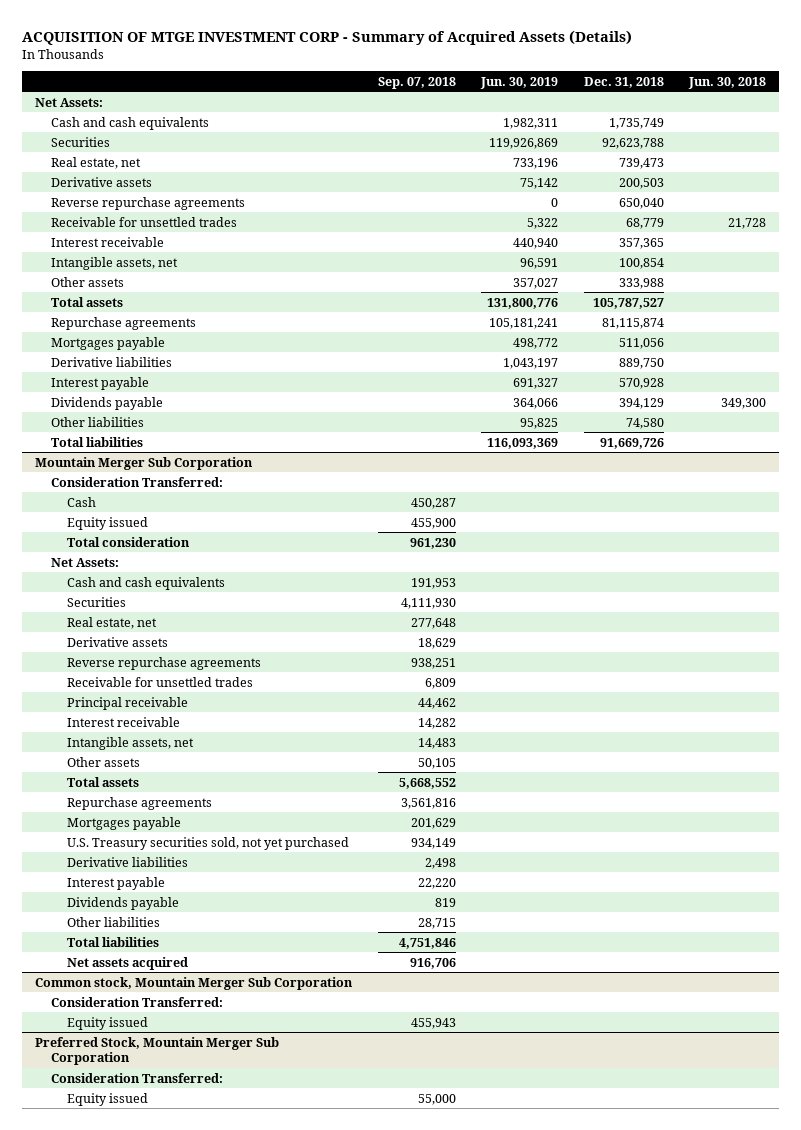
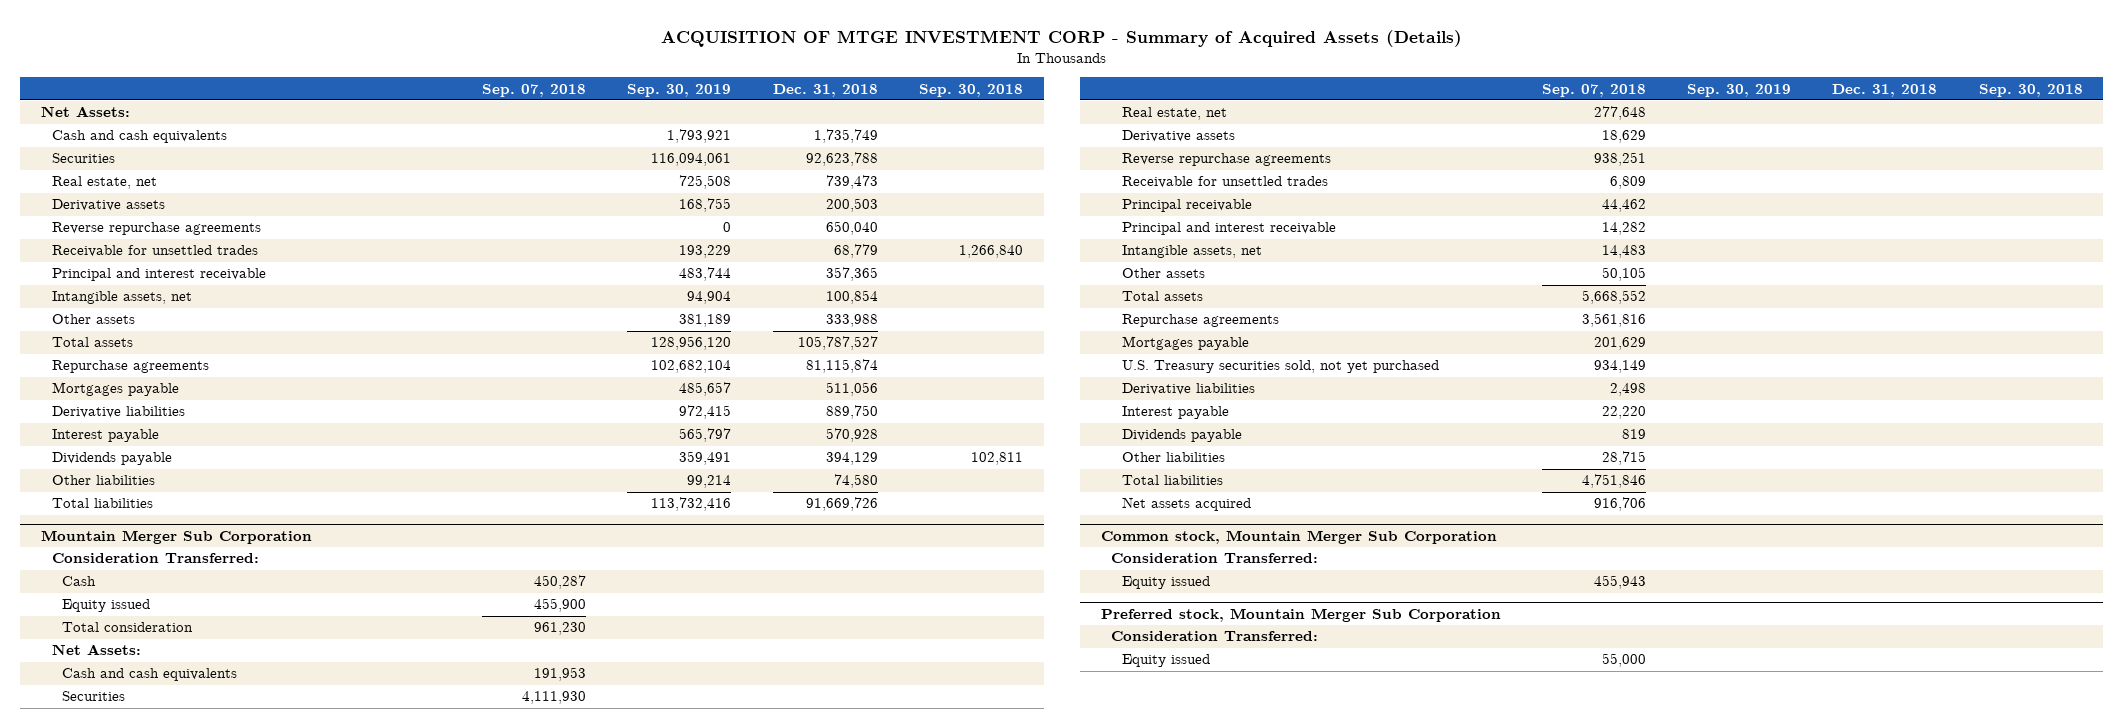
- | Sep. 07, 2018 | Jun. 30, 2019 | Dec. 31, 2018 | Jun. 30, 2018
+ | Sep. 07, 2018 | Sep. 30, 2019 | Dec. 31, 2018 | Sep. 30, 2018
- Interest receivable | | 440,940 | 357,365 |
+ Principal and interest receivable | | 483,744 | 357,365 |
@ Mountain Merger Sub Corporation
- Interest receivable | 14,282 | | |
+ Principal and interest receivable | 14,282 | | |
- Preferred Stock, Mountain Merger Sub Corporation
+ Preferred stock, Mountain Merger Sub Corporation

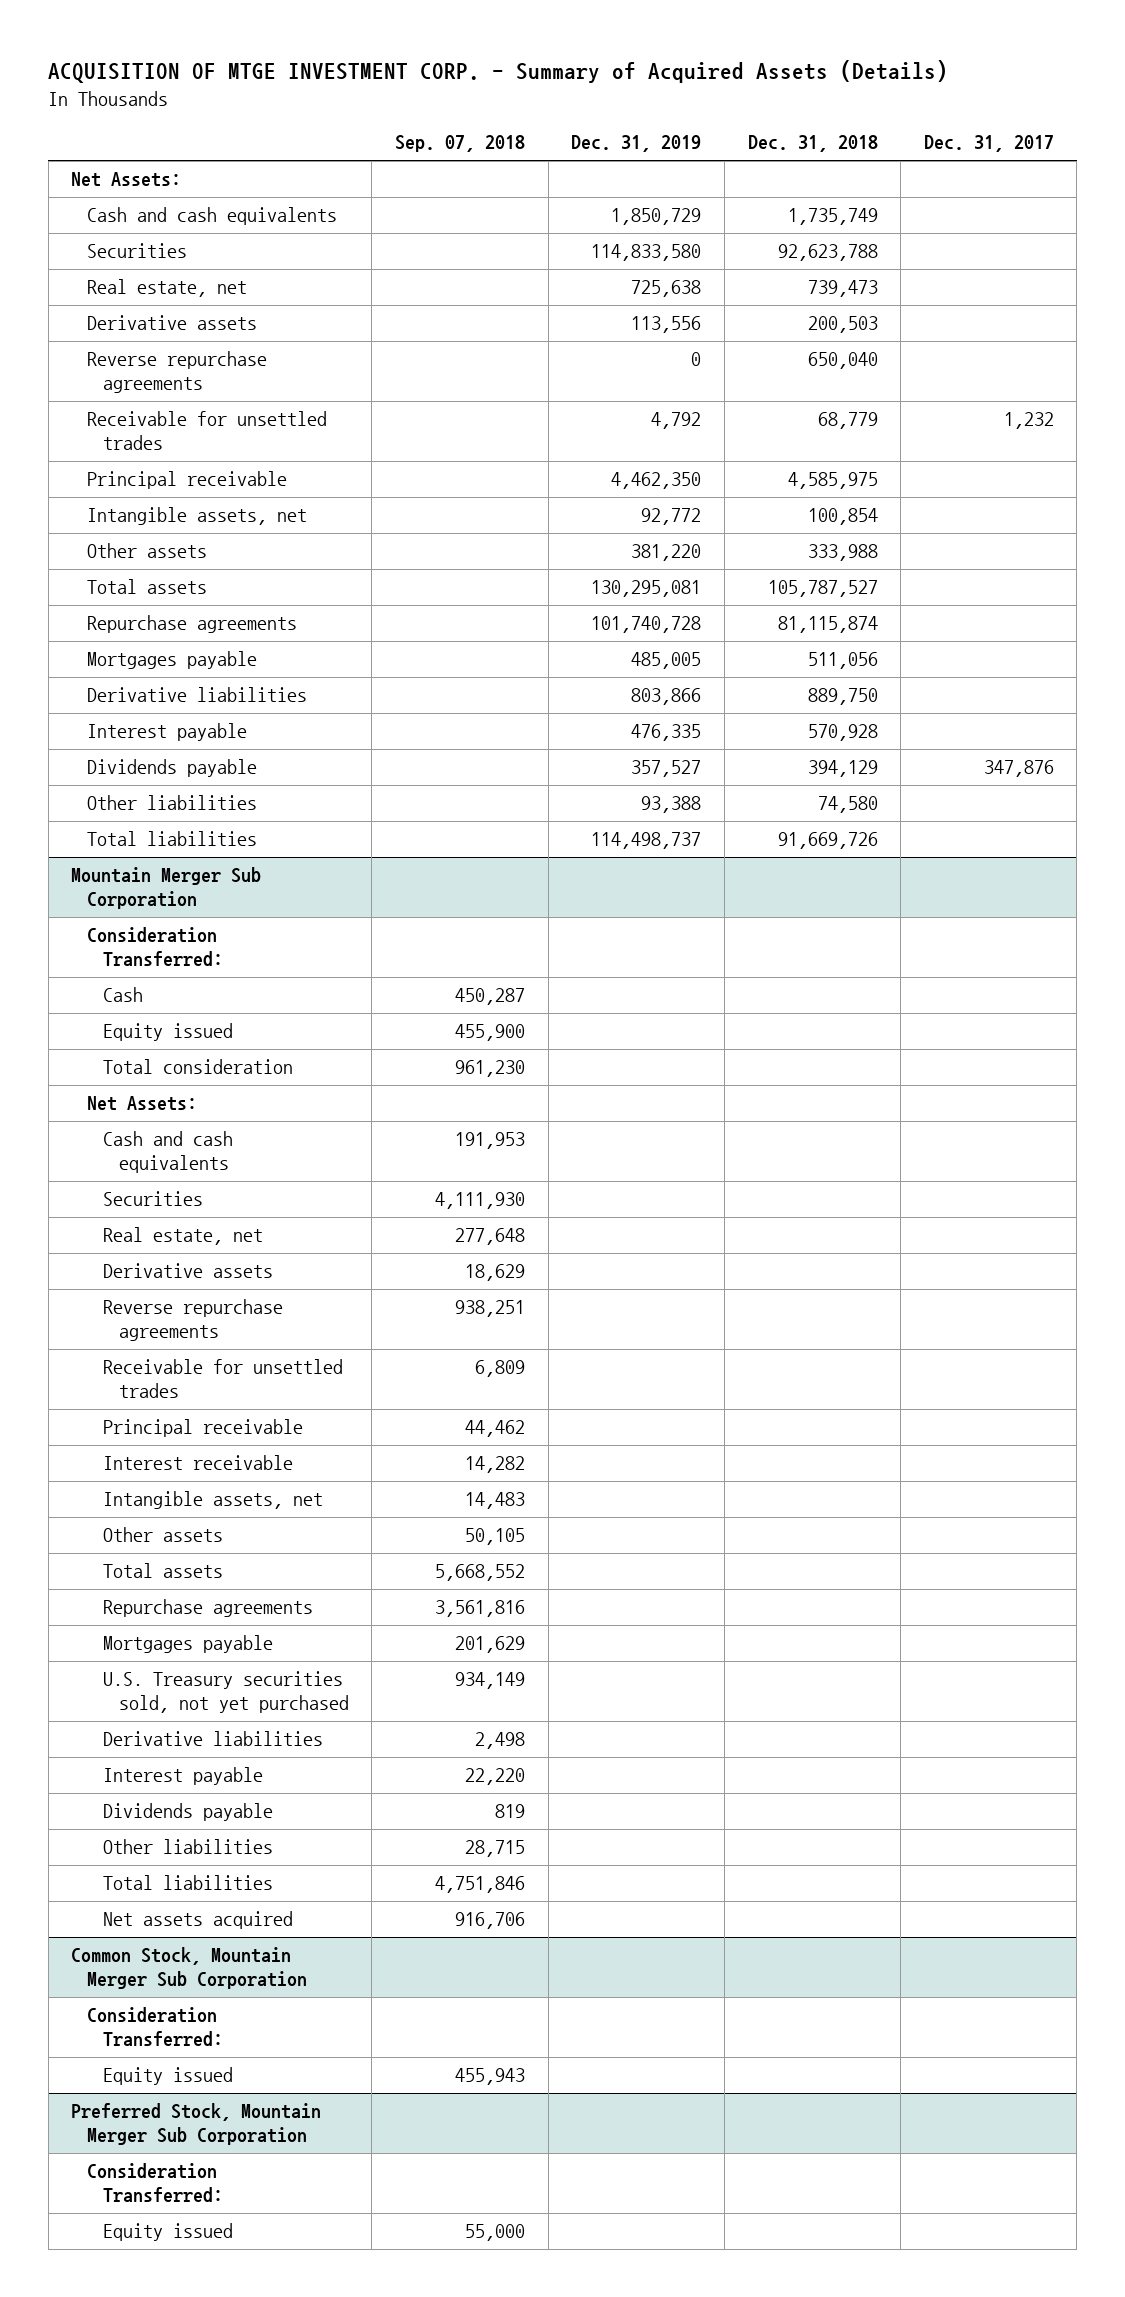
- ACQUISITION OF MTGE INVESTMENT CORP - Summary of Acquired Assets (Details)
+ ACQUISITION OF MTGE INVESTMENT CORP. - Summary of Acquired Assets (Details)
- | Sep. 07, 2018 | Sep. 30, 2019 | Dec. 31, 2018 | Sep. 30, 2018
+ | Sep. 07, 2018 | Dec. 31, 2019 | Dec. 31, 2018 | Dec. 31, 2017
- Principal and interest receivable | | 483,744 | 357,365 |
+ Principal receivable | | 4,462,350 | 4,585,975 |
@ Mountain Merger Sub Corporation
- Principal and interest receivable | 14,282 | | |
+ Interest receivable | 14,282 | | |
- Common stock, Mountain Merger Sub Corporation
+ Common Stock, Mountain Merger Sub Corporation
- Preferred stock, Mountain Merger Sub Corporation
+ Preferred Stock, Mountain Merger Sub Corporation

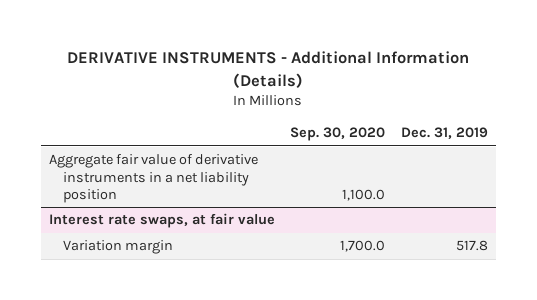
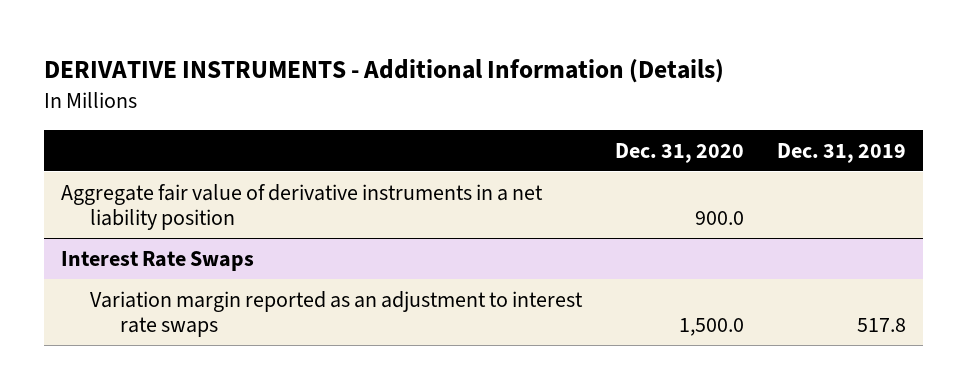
- | Sep. 30, 2020 | Dec. 31, 2019
+ | Dec. 31, 2020 | Dec. 31, 2019
- Interest rate swaps, at fair value
- Variation margin | 1,700.0 | 517.8
+ Interest Rate Swaps
+ Variation margin reported as an adjustment to interest rate swaps | 1,500.0 | 517.8

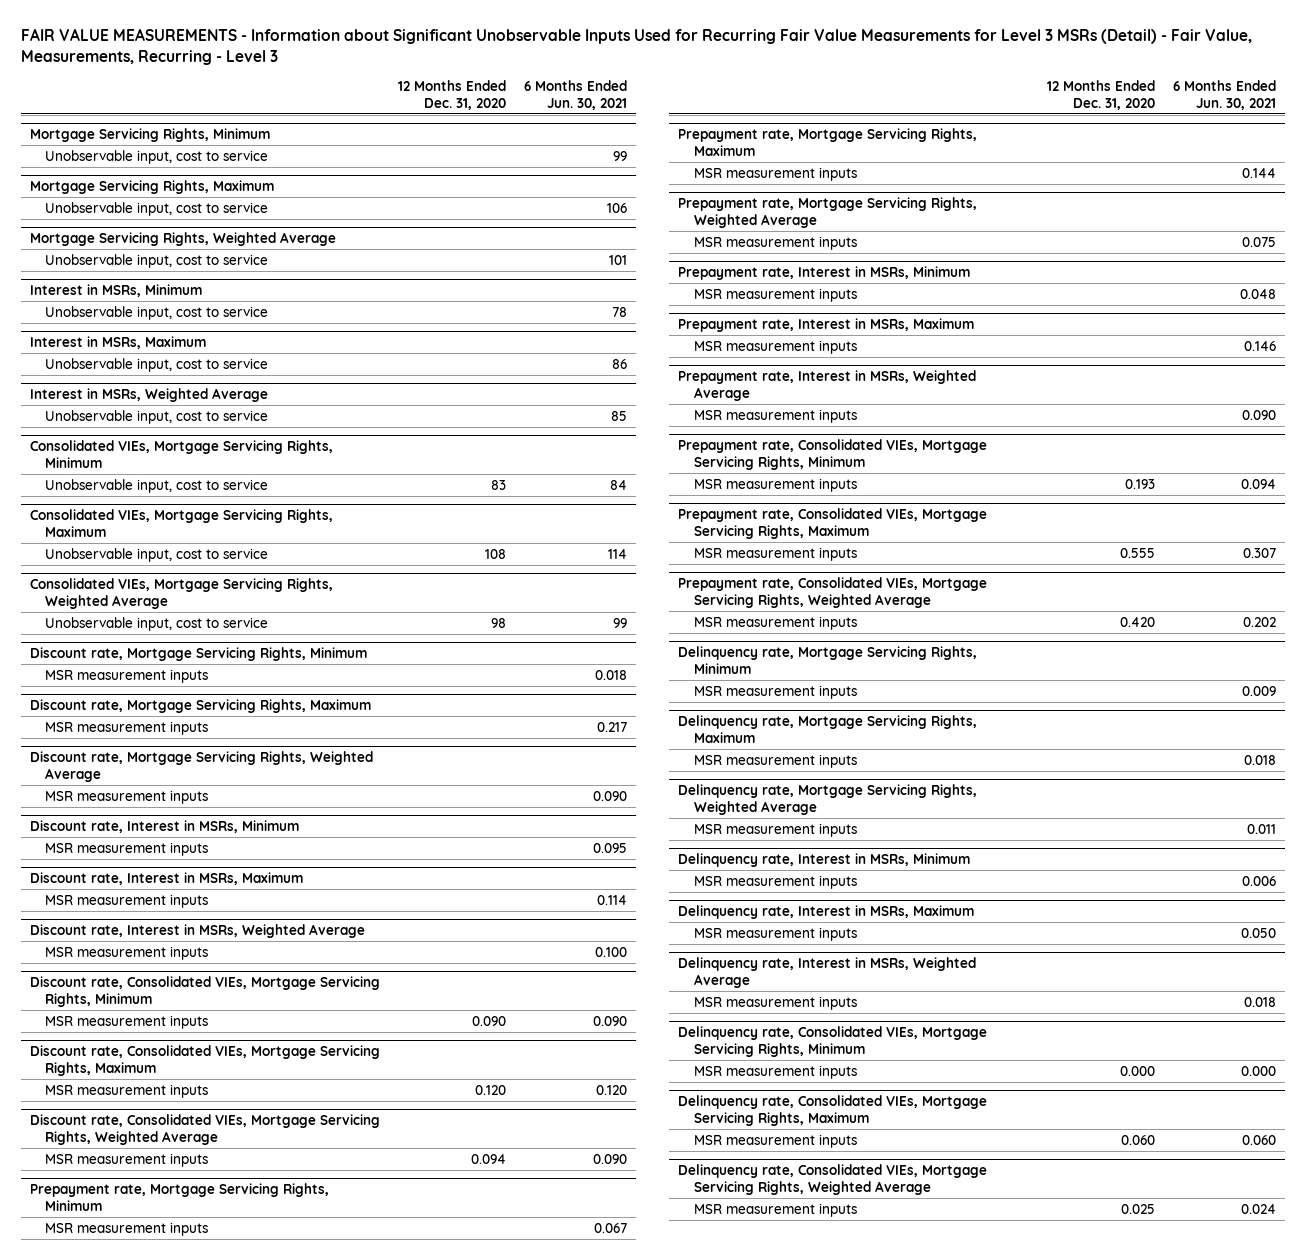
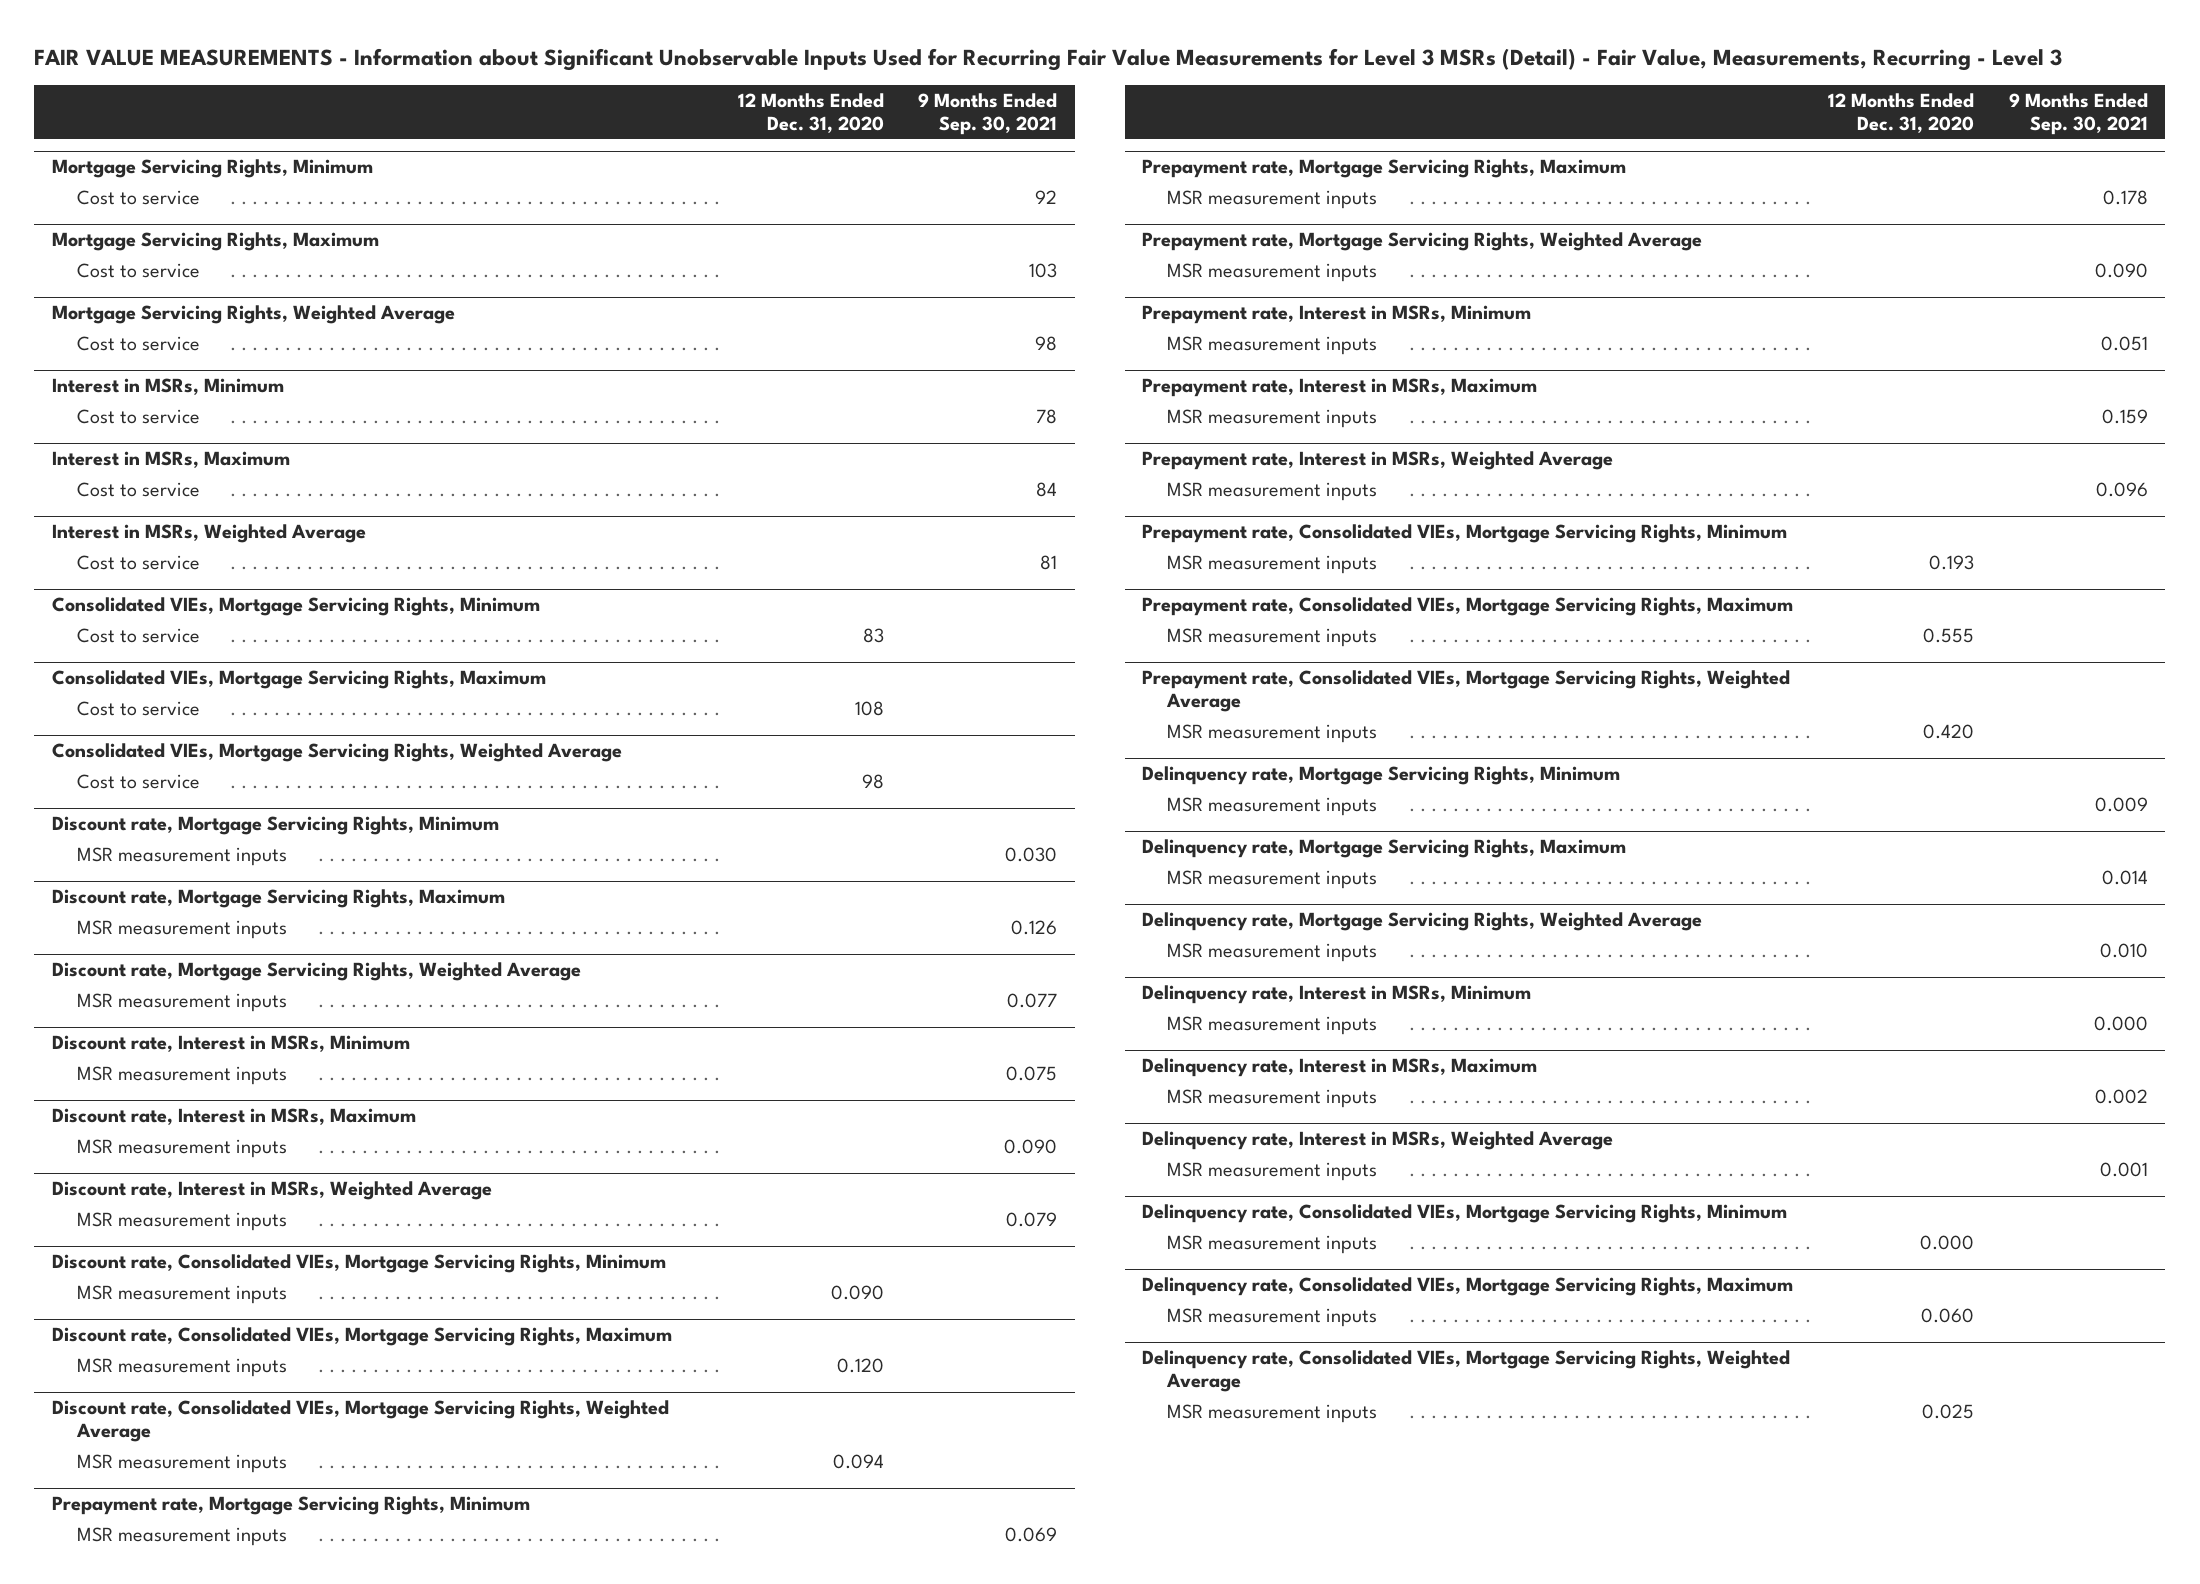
- | 12 Months Ended Dec. 31, 2020 | 6 Months Ended Jun. 30, 2021
+ | 12 Months Ended Dec. 31, 2020 | 9 Months Ended Sep. 30, 2021
@ Mortgage Servicing Rights, Minimum
- Unobservable input, cost to service | | 99
+ Cost to service | | 92
@ Mortgage Servicing Rights, Maximum
- Unobservable input, cost to service | | 106
+ Cost to service | | 103
@ Mortgage Servicing Rights, Weighted Average
- Unobservable input, cost to service | | 101
+ Cost to service | | 98
@ Interest in MSRs, Minimum
- Unobservable input, cost to service | | 78
+ Cost to service | | 78
@ Interest in MSRs, Maximum
- Unobservable input, cost to service | | 86
+ Cost to service | | 84
@ Interest in MSRs, Weighted Average
- Unobservable input, cost to service | | 85
+ Cost to service | | 81
@ Consolidated VIEs, Mortgage Servicing Rights, Minimum
- Unobservable input, cost to service | 83 | 84
+ Cost to service | 83 |
@ Consolidated VIEs, Mortgage Servicing Rights, Maximum
- Unobservable input, cost to service | 108 | 114
+ Cost to service | 108 |
@ Consolidated VIEs, Mortgage Servicing Rights, Weighted Average
- Unobservable input, cost to service | 98 | 99
+ Cost to service | 98 |

